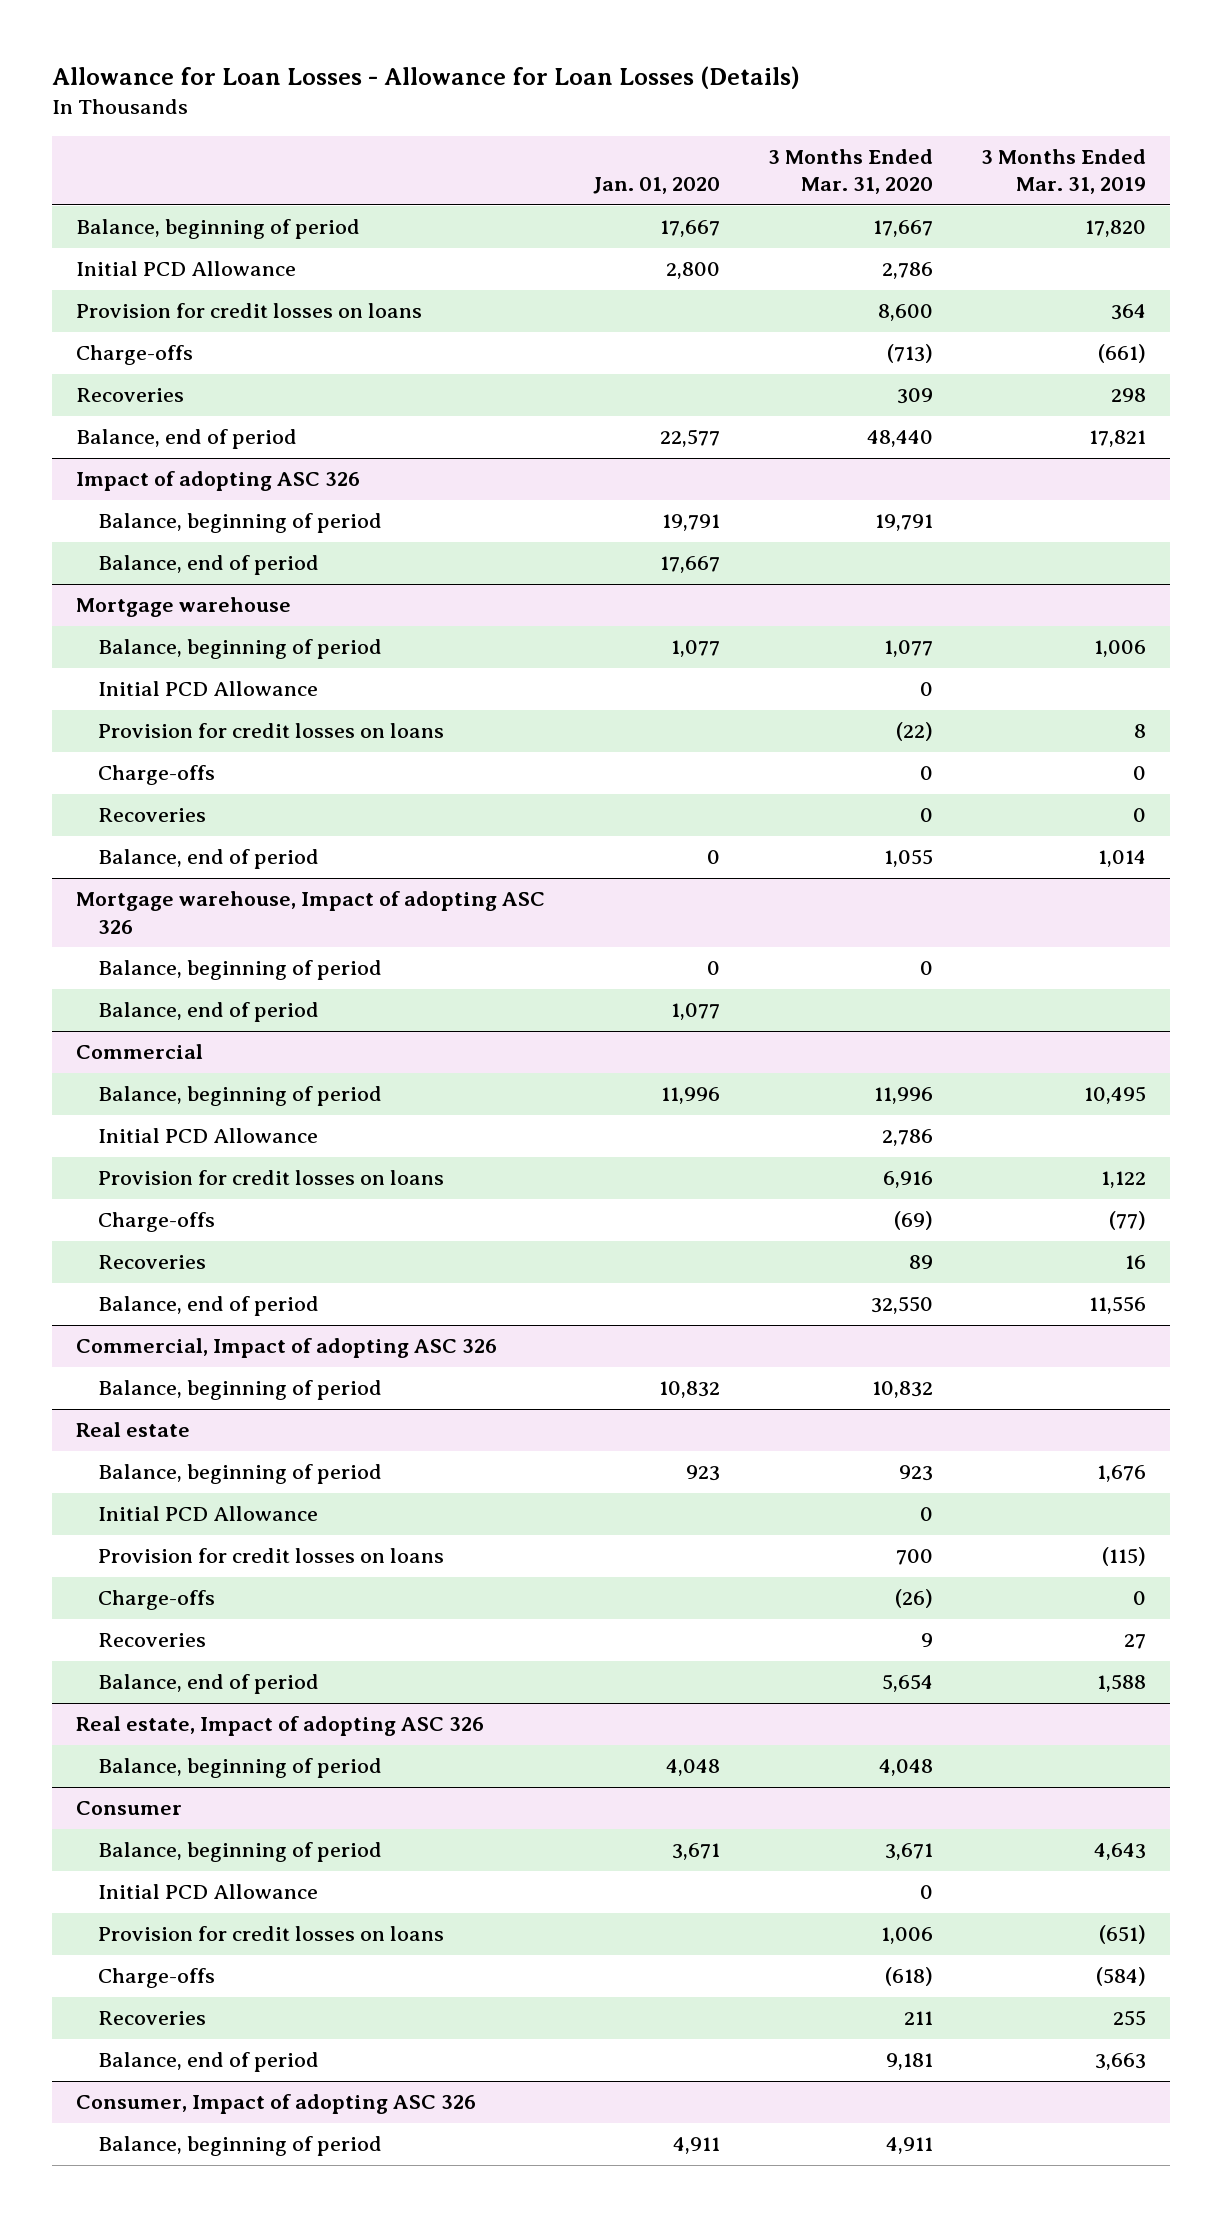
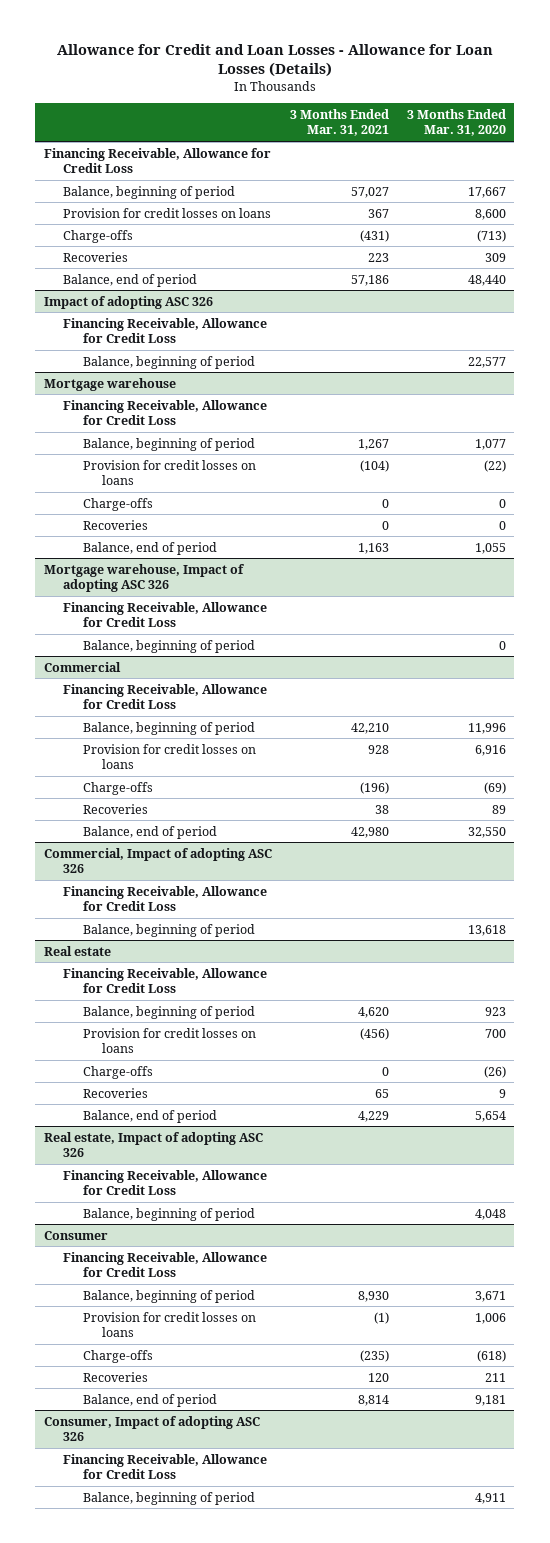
- Allowance for Loan Losses - Allowance for Loan Losses (Details)
+ Allowance for Credit and Loan Losses - Allowance for Loan Losses (Details)
- | Jan. 01, 2020 | 3 Months Ended Mar. 31, 2020 | 3 Months Ended Mar. 31, 2019
+ | 3 Months Ended Mar. 31, 2021 | 3 Months Ended Mar. 31, 2020
+ Financing Receivable, Allowance for Credit Loss
- Initial PCD Allowance | 2,800 | 2,786 |
@ Impact of adopting ASC 326
- Balance, beginning of period | 19,791 | 19,791 |
- Balance, end of period | 17,667 | |
+ Financing Receivable, Allowance for Credit Loss
+ Balance, beginning of period | | 22,577
@ Mortgage warehouse
+ Financing Receivable, Allowance for Credit Loss
- Initial PCD Allowance | | 0 |
@ Mortgage warehouse, Impact of adopting ASC 326
+ Financing Receivable, Allowance for Credit Loss
- Balance, end of period | 1,077 | |
@ Commercial
+ Financing Receivable, Allowance for Credit Loss
- Initial PCD Allowance | | 2,786 |
@ Commercial, Impact of adopting ASC 326
- Balance, beginning of period | 10,832 | 10,832 |
+ Financing Receivable, Allowance for Credit Loss
+ Balance, beginning of period | | 13,618
@ Real estate
+ Financing Receivable, Allowance for Credit Loss
- Initial PCD Allowance | | 0 |
@ Real estate, Impact of adopting ASC 326
+ Financing Receivable, Allowance for Credit Loss
@ Consumer
+ Financing Receivable, Allowance for Credit Loss
- Initial PCD Allowance | | 0 |
@ Consumer, Impact of adopting ASC 326
+ Financing Receivable, Allowance for Credit Loss

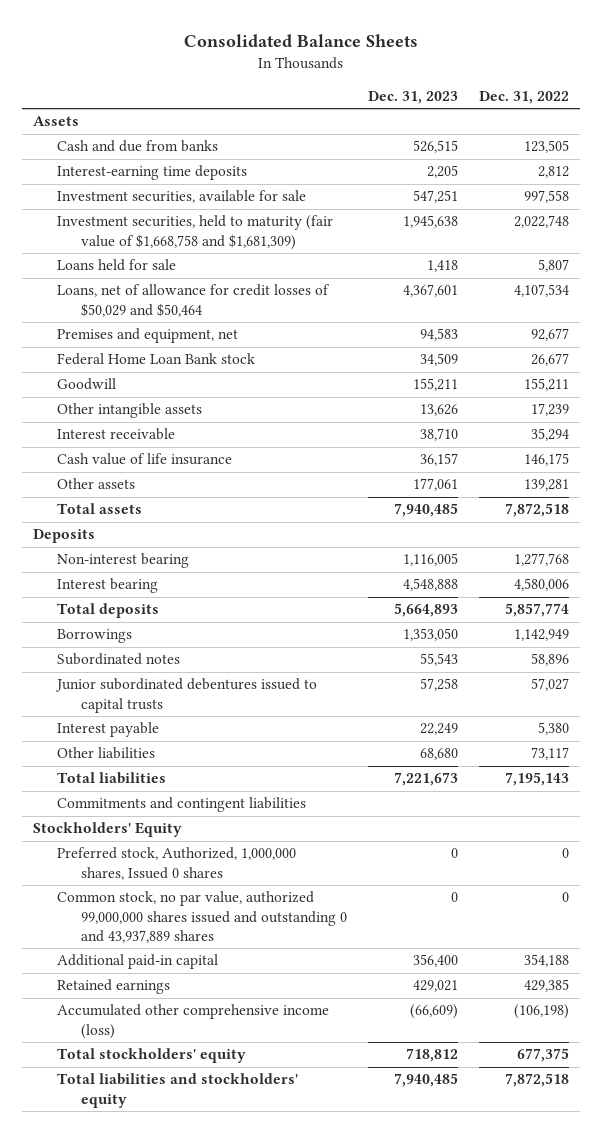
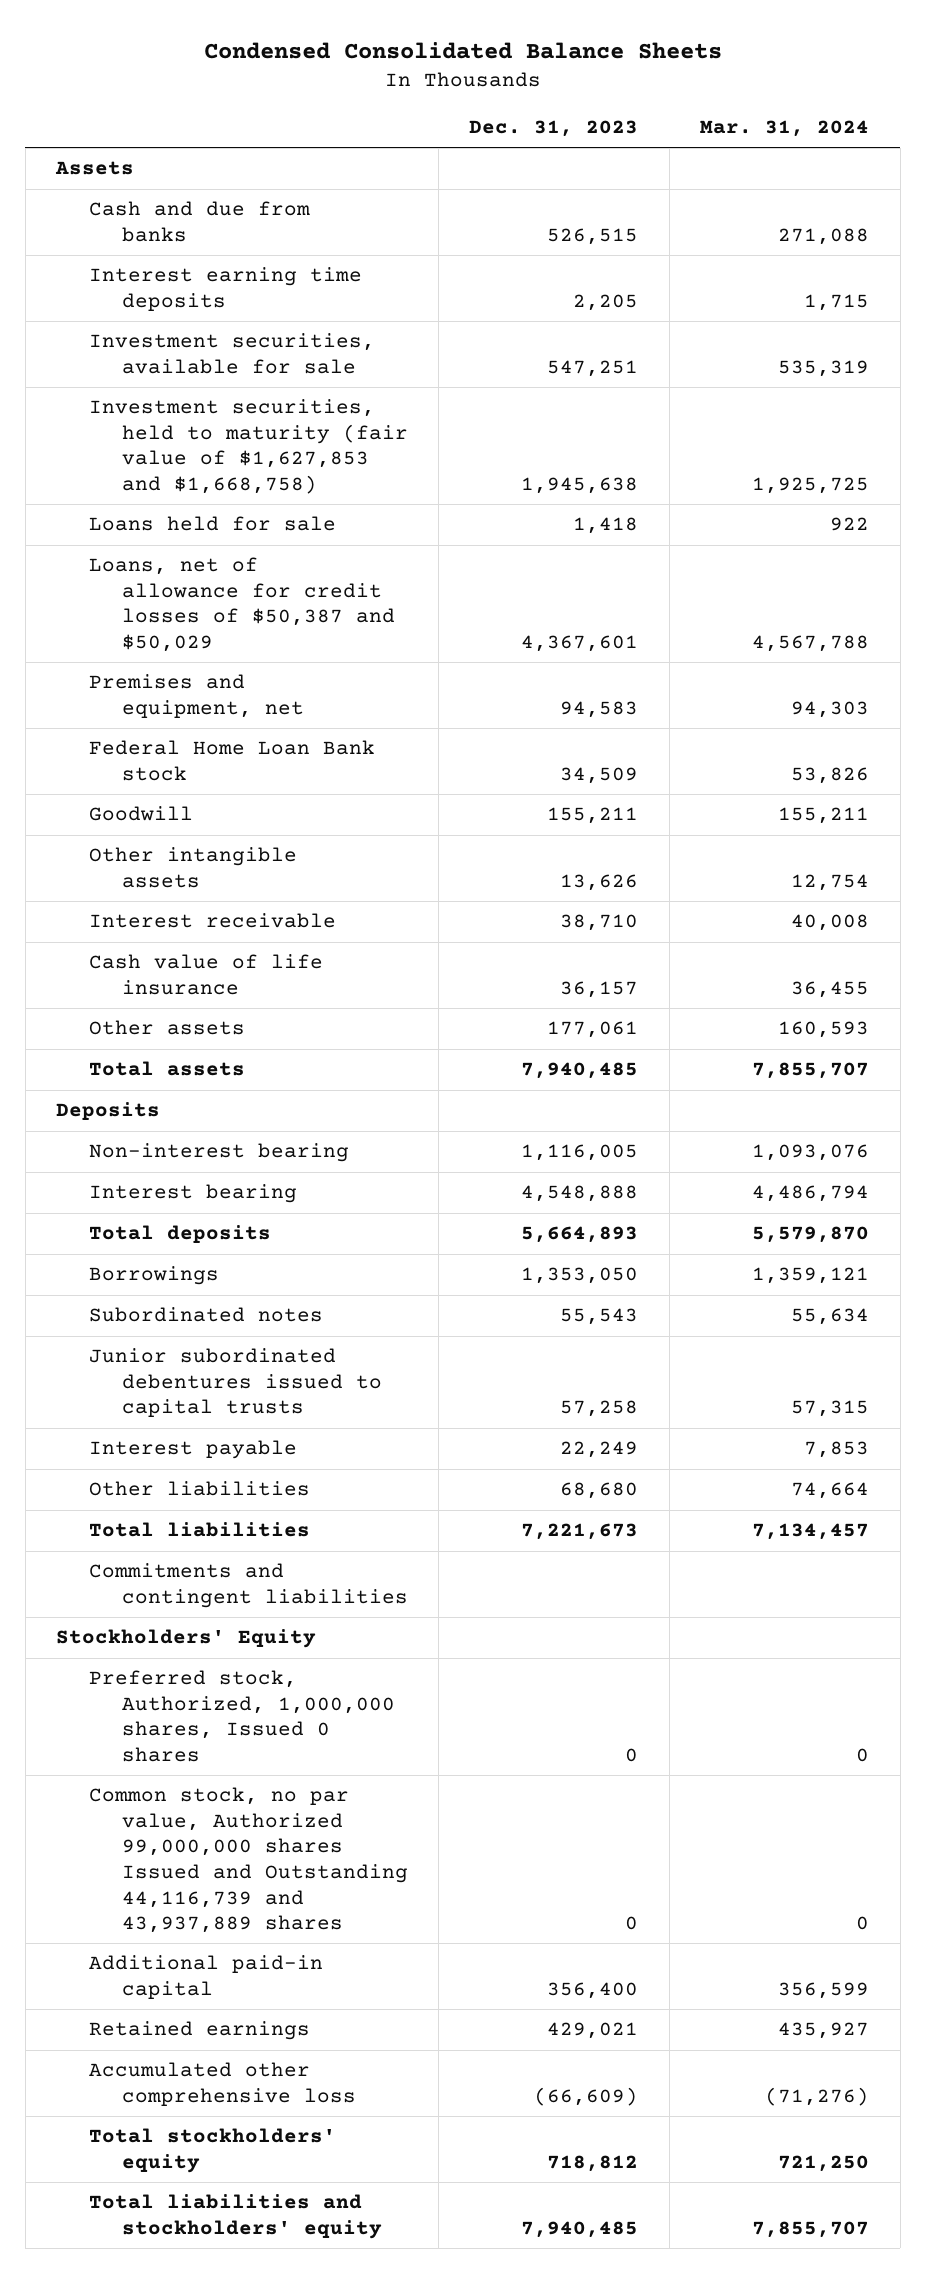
- Consolidated Balance Sheets
+ Condensed Consolidated Balance Sheets
- | Dec. 31, 2023 | Dec. 31, 2022
+ | Dec. 31, 2023 | Mar. 31, 2024
- Interest-earning time deposits | 2,205 | 2,812
+ Interest earning time deposits | 2,205 | 1,715
- Investment securities, held to maturity (fair value of $1,668,758 and $1,681,309) | 1,945,638 | 2,022,748
+ Investment securities, held to maturity (fair value of $1,627,853 and $1,668,758) | 1,945,638 | 1,925,725
- Loans, net of allowance for credit losses of $50,029 and $50,464 | 4,367,601 | 4,107,534
+ Loans, net of allowance for credit losses of $50,387 and $50,029 | 4,367,601 | 4,567,788
- Common stock, no par value, authorized 99,000,000 shares issued and outstanding 0 and 43,937,889 shares | 0 | 0
+ Common stock, no par value, Authorized 99,000,000 shares Issued and Outstanding 44,116,739 and 43,937,889 shares | 0 | 0
- Accumulated other comprehensive income (loss) | (66,609) | (106,198)
+ Accumulated other comprehensive loss | (66,609) | (71,276)

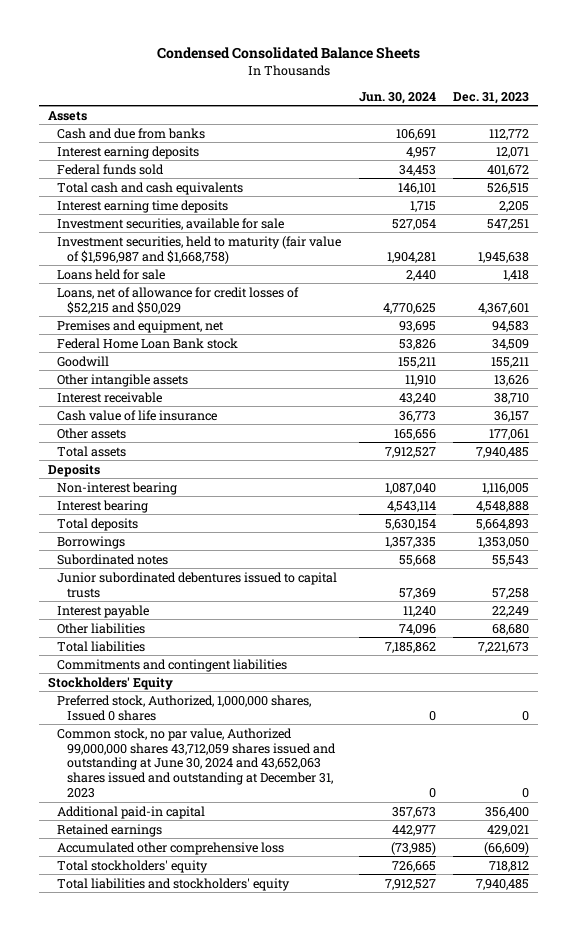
- | Dec. 31, 2023 | Mar. 31, 2024
+ | Jun. 30, 2024 | Dec. 31, 2023
- Cash and due from banks | 526,515 | 271,088
+ Cash and due from banks | 106,691 | 112,772
+ Interest earning deposits | 4,957 | 12,071
+ Federal funds sold | 34,453 | 401,672
+ Total cash and cash equivalents | 146,101 | 526,515
- Investment securities, held to maturity (fair value of $1,627,853 and $1,668,758) | 1,945,638 | 1,925,725
+ Investment securities, held to maturity (fair value of $1,596,987 and $1,668,758) | 1,904,281 | 1,945,638
- Loans, net of allowance for credit losses of $50,387 and $50,029 | 4,367,601 | 4,567,788
+ Loans, net of allowance for credit losses of $52,215 and $50,029 | 4,770,625 | 4,367,601
- Common stock, no par value, Authorized 99,000,000 shares Issued and Outstanding 44,116,739 and 43,937,889 shares | 0 | 0
+ Common stock, no par value, Authorized 99,000,000 shares 43,712,059 shares issued and outstanding at June 30, 2024 and 43,652,063 shares issued and outstanding at December 31, 2023 | 0 | 0

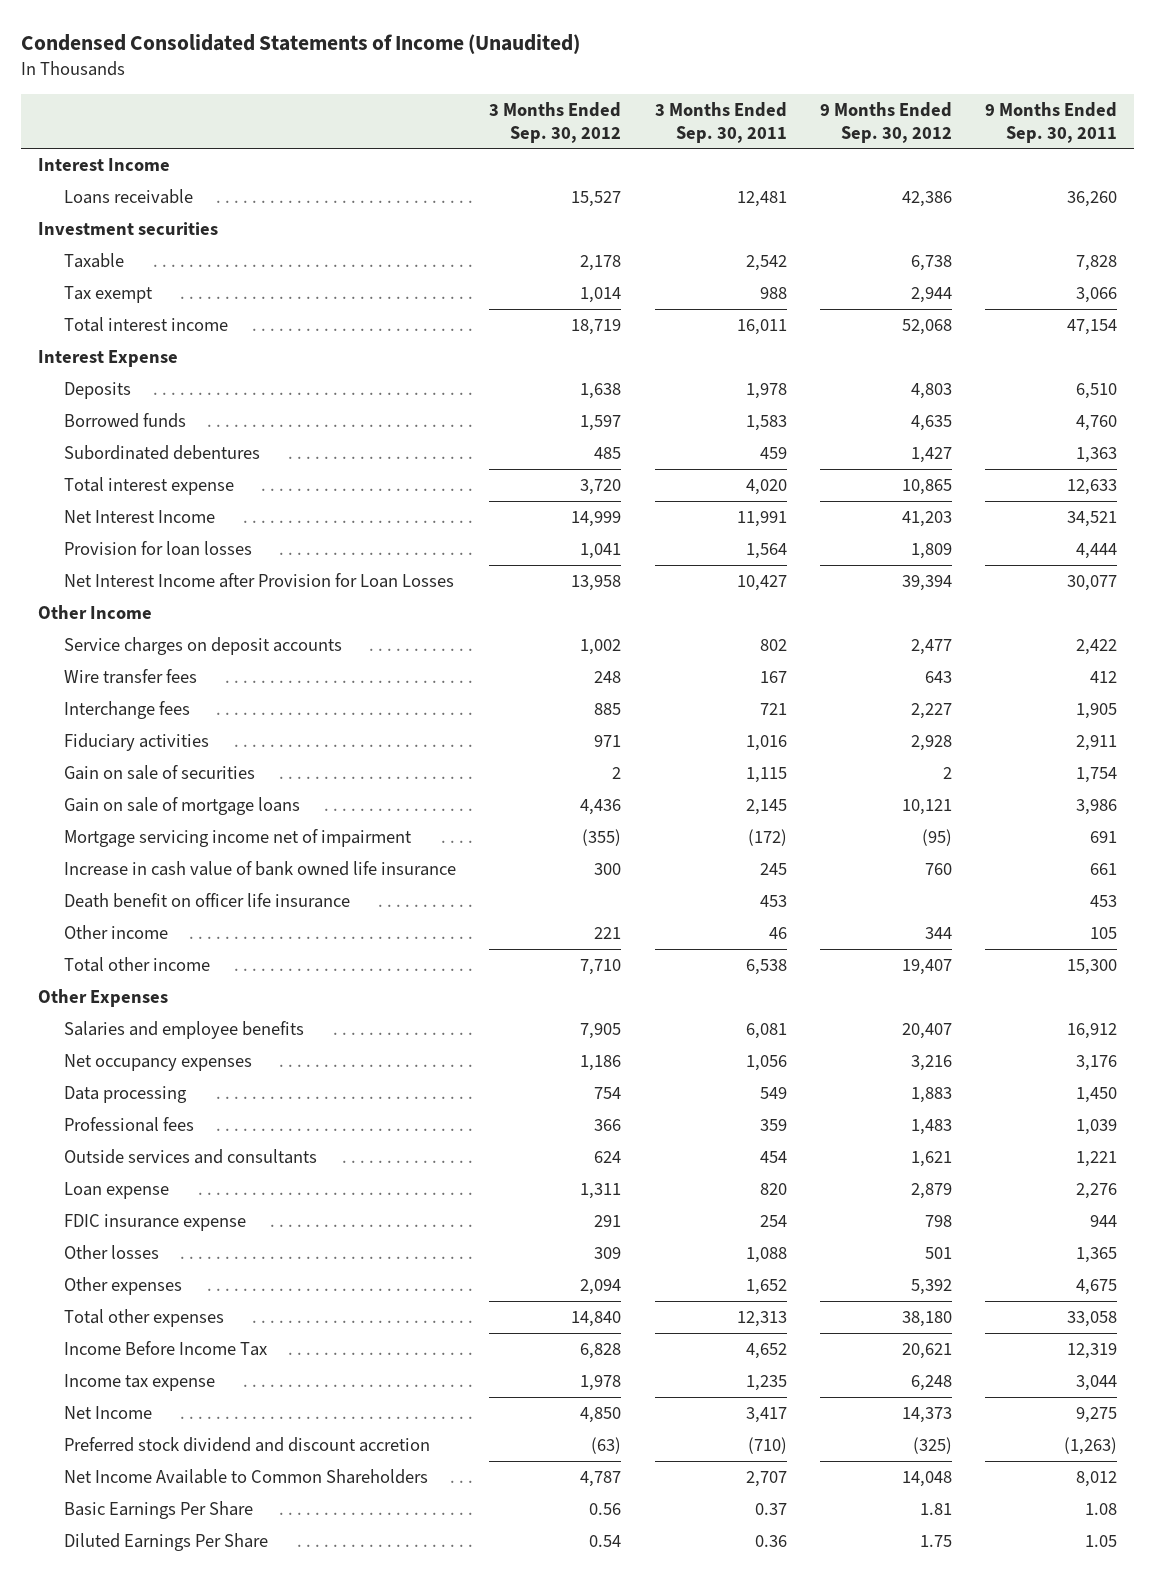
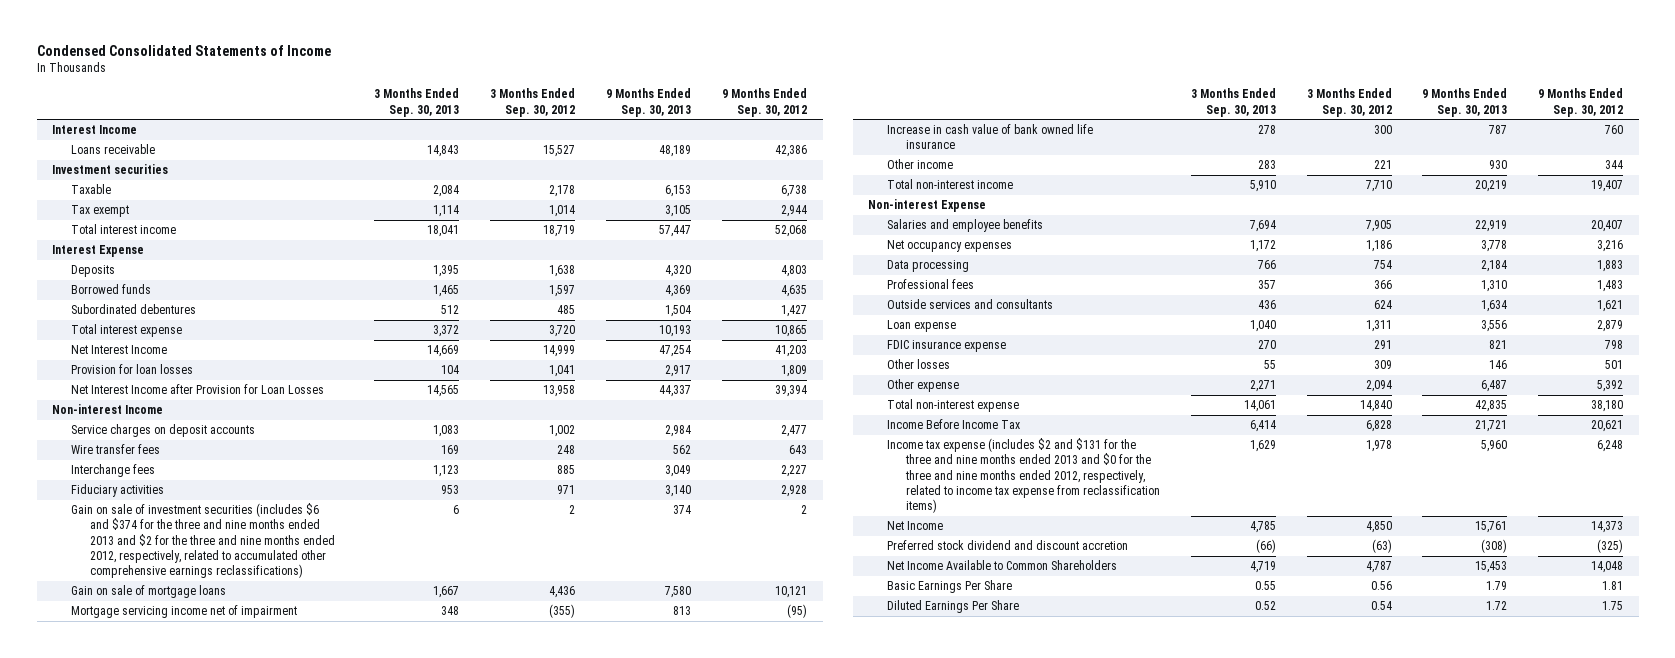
- Condensed Consolidated Statements of Income (Unaudited)
+ Condensed Consolidated Statements of Income
- | 3 Months Ended Sep. 30, 2012 | 3 Months Ended Sep. 30, 2011 | 9 Months Ended Sep. 30, 2012 | 9 Months Ended Sep. 30, 2011
+ | 3 Months Ended Sep. 30, 2013 | 3 Months Ended Sep. 30, 2012 | 9 Months Ended Sep. 30, 2013 | 9 Months Ended Sep. 30, 2012
- Other Income
+ Non-interest Income
- Gain on sale of securities | 2 | 1,115 | 2 | 1,754
+ Gain on sale of investment securities (includes $6 and $374 for the three and nine months ended 2013 and $2 for the three and nine months ended 2012, respectively, related to accumulated other comprehensive earnings reclassifications) | 6 | 2 | 374 | 2
- Death benefit on officer life insurance | | 453 | | 453
- Total other income | 7,710 | 6,538 | 19,407 | 15,300
- Other Expenses
+ Total non-interest income | 5,910 | 7,710 | 20,219 | 19,407
+ Non-interest Expense
- Other expenses | 2,094 | 1,652 | 5,392 | 4,675
- Total other expenses | 14,840 | 12,313 | 38,180 | 33,058
+ Other expense | 2,271 | 2,094 | 6,487 | 5,392
+ Total non-interest expense | 14,061 | 14,840 | 42,835 | 38,180
- Income tax expense | 1,978 | 1,235 | 6,248 | 3,044
+ Income tax expense (includes $2 and $131 for the three and nine months ended 2013 and $0 for the three and nine months ended 2012, respectively, related to income tax expense from reclassification items) | 1,629 | 1,978 | 5,960 | 6,248

